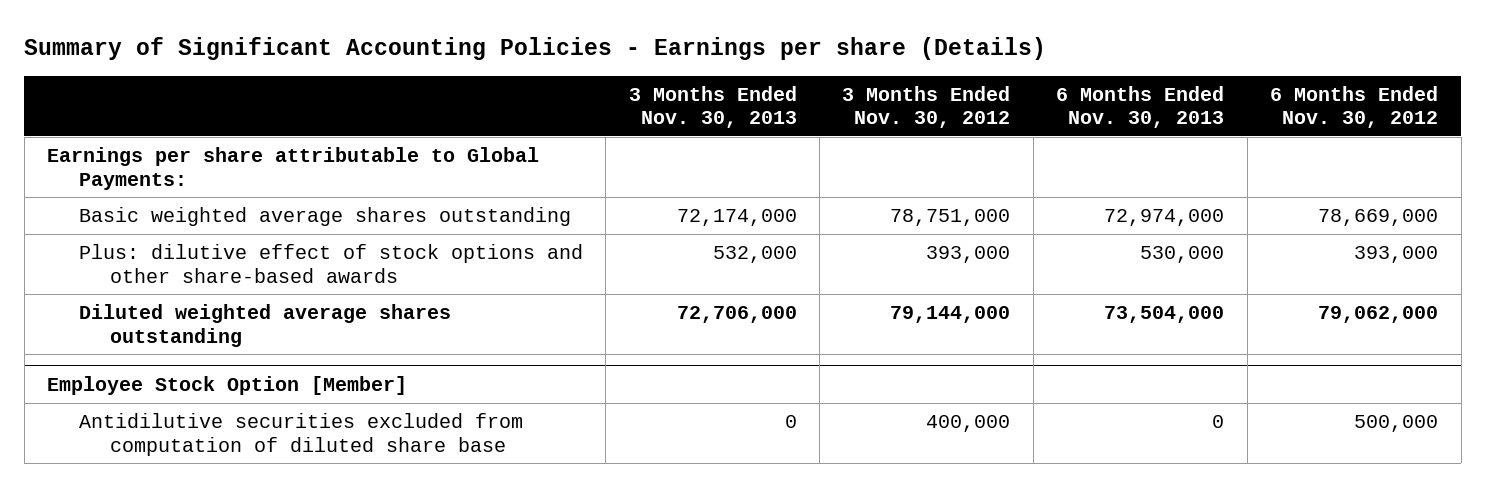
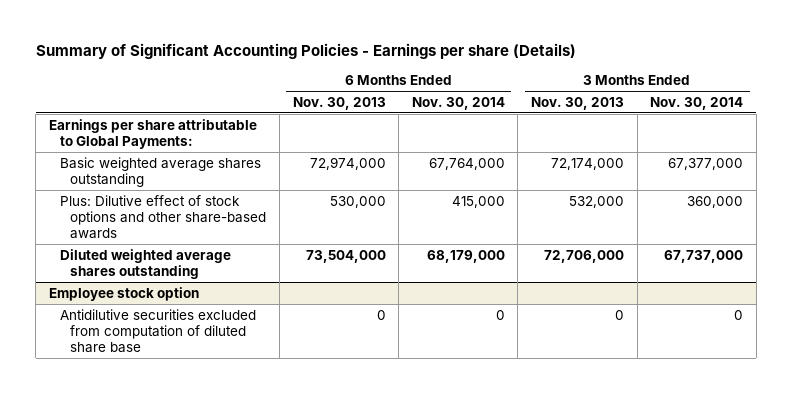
- | 3 Months Ended Nov. 30, 2013 | 3 Months Ended Nov. 30, 2012 | 6 Months Ended Nov. 30, 2013 | 6 Months Ended Nov. 30, 2012
+ | 6 Months Ended Nov. 30, 2013 | 6 Months Ended Nov. 30, 2014 | 3 Months Ended Nov. 30, 2013 | 3 Months Ended Nov. 30, 2014
- Plus: dilutive effect of stock options and other share-based awards | 532,000 | 393,000 | 530,000 | 393,000
+ Plus: Dilutive effect of stock options and other share-based awards | 530,000 | 415,000 | 532,000 | 360,000
- Employee Stock Option [Member]
+ Employee stock option

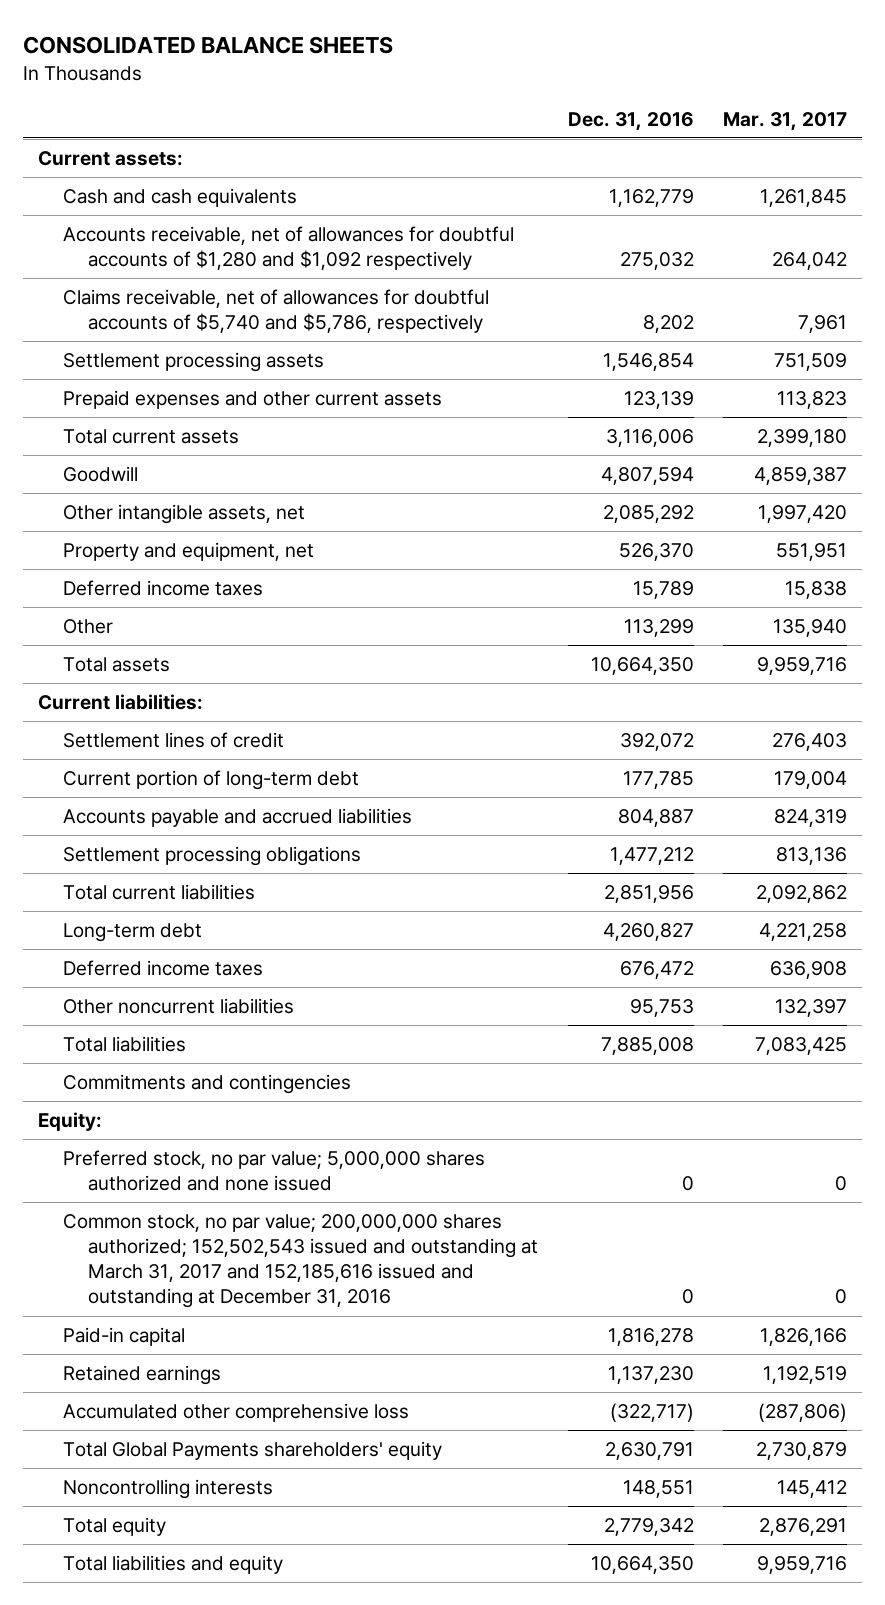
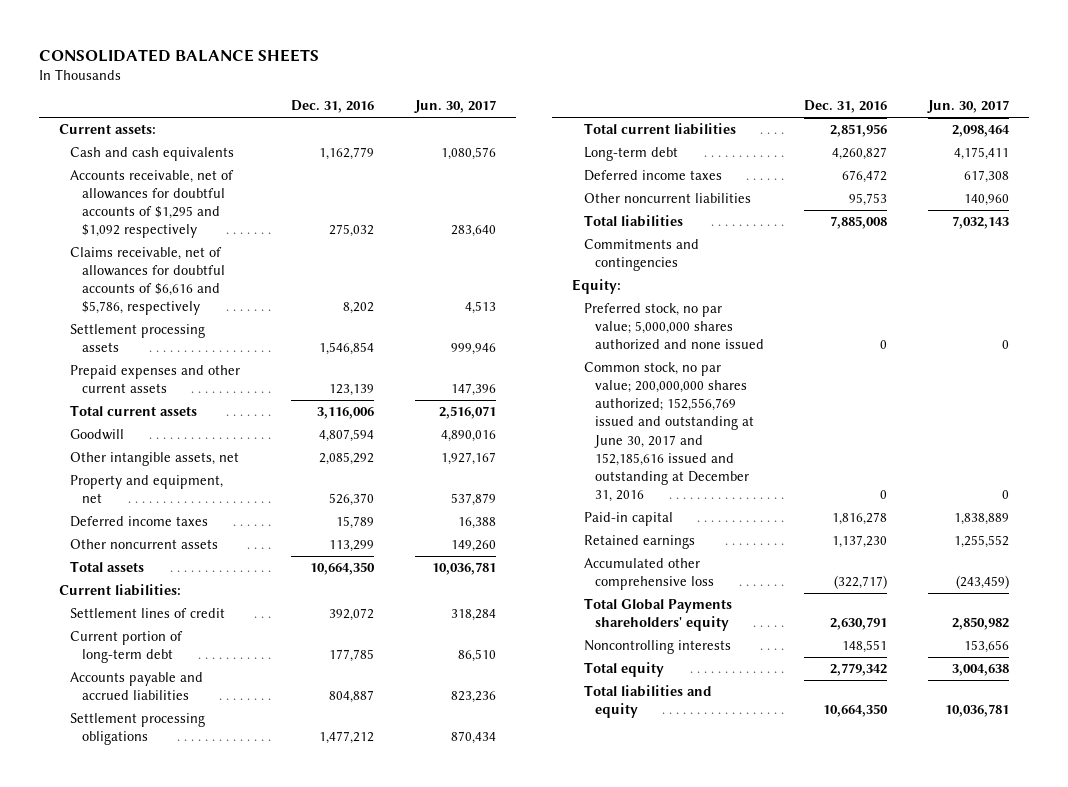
- | Dec. 31, 2016 | Mar. 31, 2017
+ | Dec. 31, 2016 | Jun. 30, 2017
- Accounts receivable, net of allowances for doubtful accounts of $1,280 and $1,092 respectively | 275,032 | 264,042
- Claims receivable, net of allowances for doubtful accounts of $5,740 and $5,786, respectively | 8,202 | 7,961
+ Accounts receivable, net of allowances for doubtful accounts of $1,295 and $1,092 respectively | 275,032 | 283,640
+ Claims receivable, net of allowances for doubtful accounts of $6,616 and $5,786, respectively | 8,202 | 4,513
- Other | 113,299 | 135,940
+ Other noncurrent assets | 113,299 | 149,260
- Common stock, no par value; 200,000,000 shares authorized; 152,502,543 issued and outstanding at March 31, 2017 and 152,185,616 issued and outstanding at December 31, 2016 | 0 | 0
+ Common stock, no par value; 200,000,000 shares authorized; 152,556,769 issued and outstanding at June 30, 2017 and 152,185,616 issued and outstanding at December 31, 2016 | 0 | 0

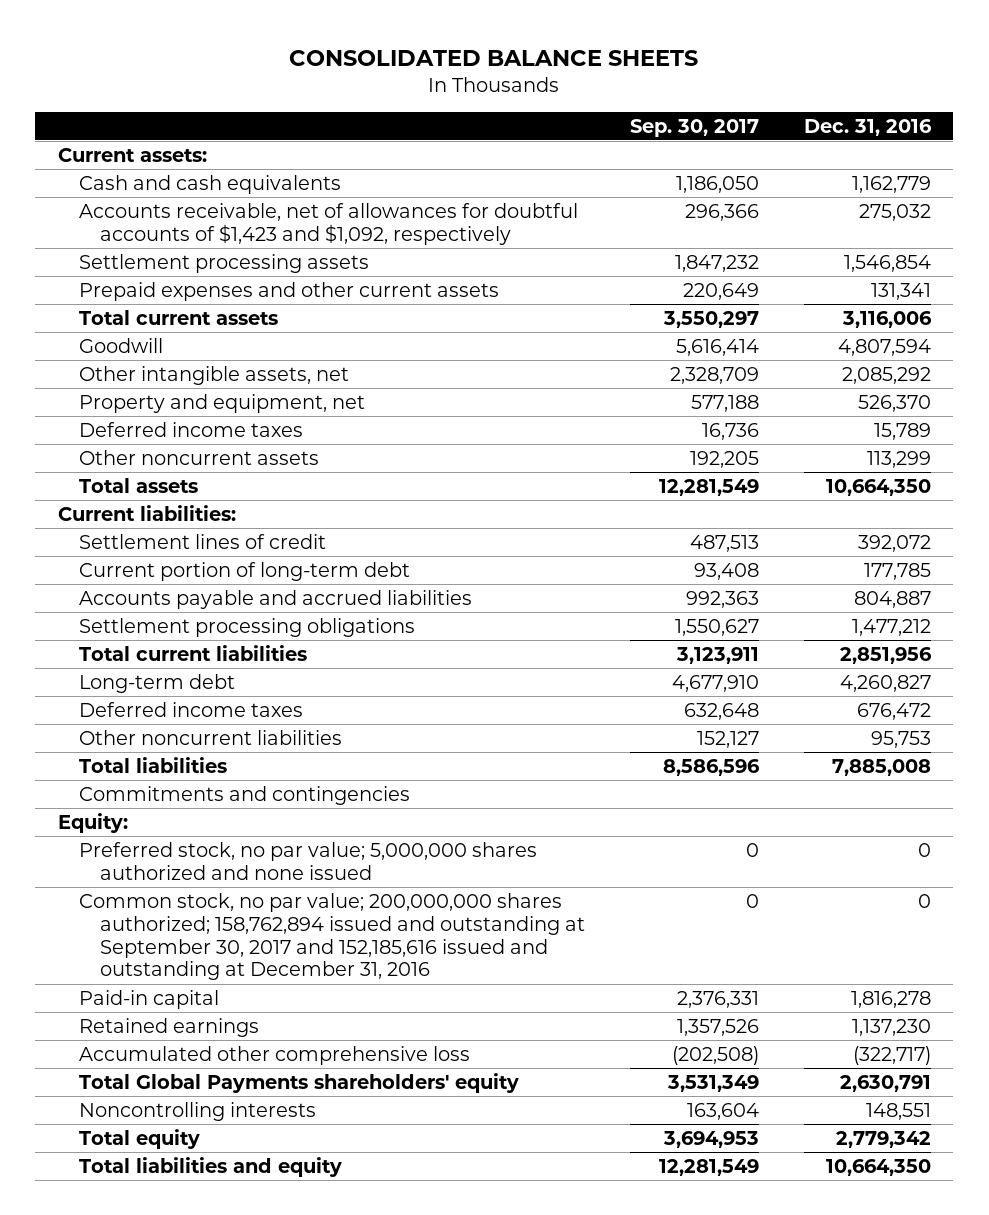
- | Dec. 31, 2016 | Jun. 30, 2017
+ | Sep. 30, 2017 | Dec. 31, 2016
- Accounts receivable, net of allowances for doubtful accounts of $1,295 and $1,092 respectively | 275,032 | 283,640
- Claims receivable, net of allowances for doubtful accounts of $6,616 and $5,786, respectively | 8,202 | 4,513
+ Accounts receivable, net of allowances for doubtful accounts of $1,423 and $1,092, respectively | 296,366 | 275,032
- Prepaid expenses and other current assets | 123,139 | 147,396
+ Prepaid expenses and other current assets | 220,649 | 131,341
- Common stock, no par value; 200,000,000 shares authorized; 152,556,769 issued and outstanding at June 30, 2017 and 152,185,616 issued and outstanding at December 31, 2016 | 0 | 0
+ Common stock, no par value; 200,000,000 shares authorized; 158,762,894 issued and outstanding at September 30, 2017 and 152,185,616 issued and outstanding at December 31, 2016 | 0 | 0

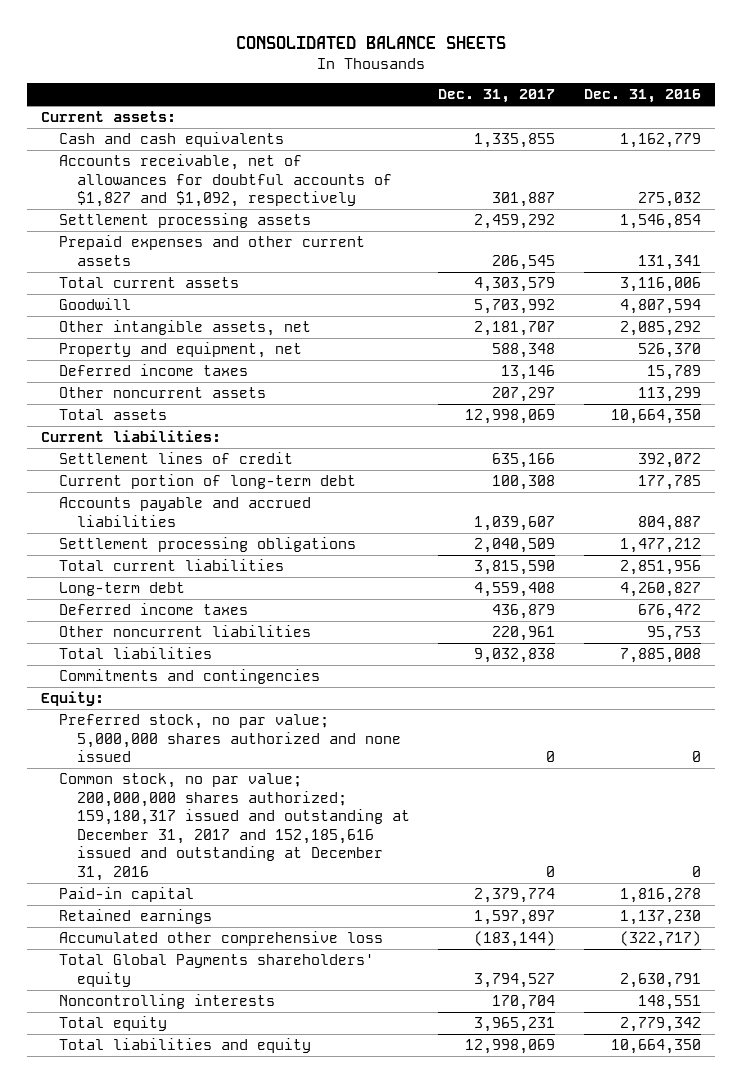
- | Sep. 30, 2017 | Dec. 31, 2016
+ | Dec. 31, 2017 | Dec. 31, 2016
- Accounts receivable, net of allowances for doubtful accounts of $1,423 and $1,092, respectively | 296,366 | 275,032
+ Accounts receivable, net of allowances for doubtful accounts of $1,827 and $1,092, respectively | 301,887 | 275,032
- Common stock, no par value; 200,000,000 shares authorized; 158,762,894 issued and outstanding at September 30, 2017 and 152,185,616 issued and outstanding at December 31, 2016 | 0 | 0
+ Common stock, no par value; 200,000,000 shares authorized; 159,180,317 issued and outstanding at December 31, 2017 and 152,185,616 issued and outstanding at December 31, 2016 | 0 | 0

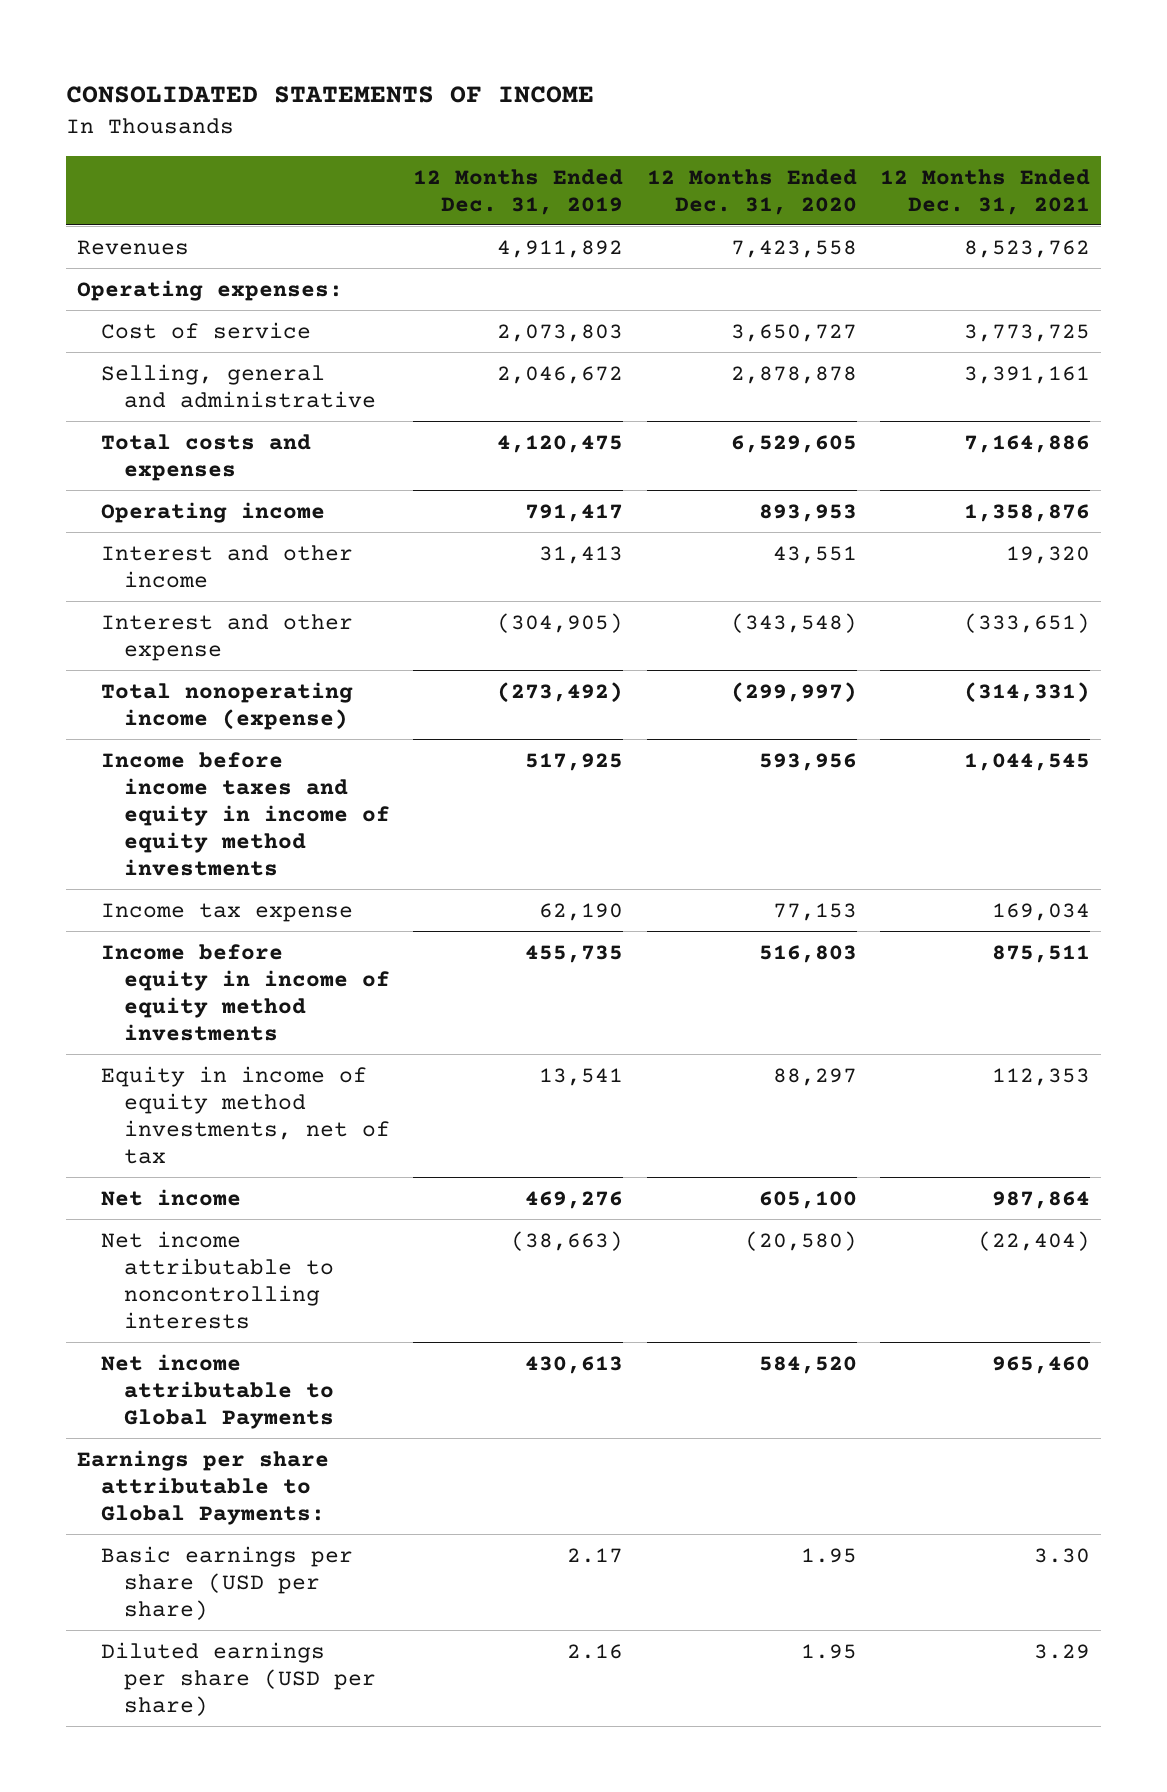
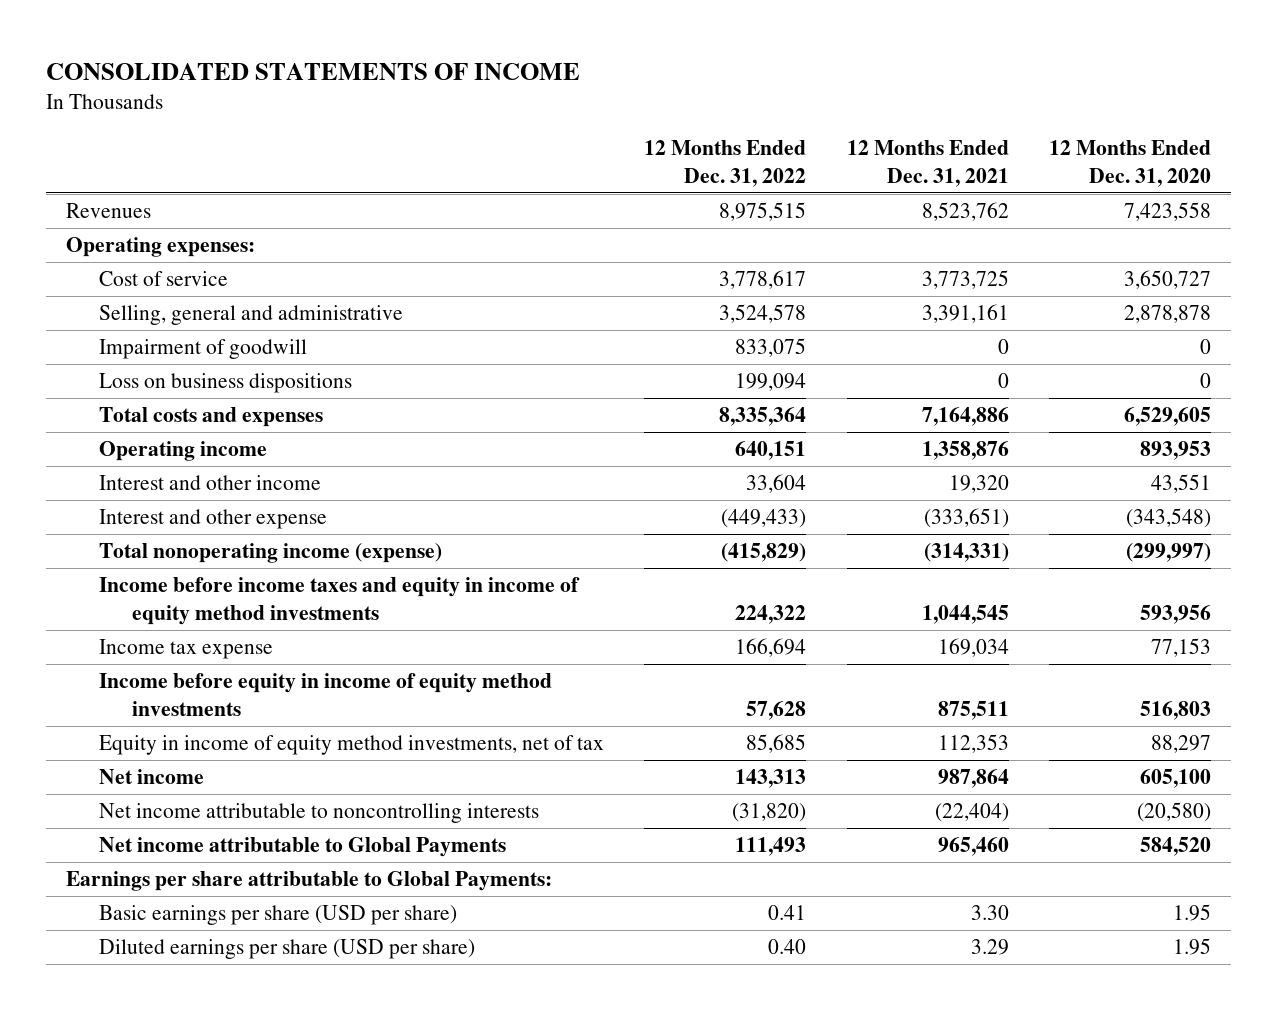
- | 12 Months Ended Dec. 31, 2019 | 12 Months Ended Dec. 31, 2020 | 12 Months Ended Dec. 31, 2021
+ | 12 Months Ended Dec. 31, 2022 | 12 Months Ended Dec. 31, 2021 | 12 Months Ended Dec. 31, 2020
+ Impairment of goodwill | 833,075 | 0 | 0
+ Loss on business dispositions | 199,094 | 0 | 0

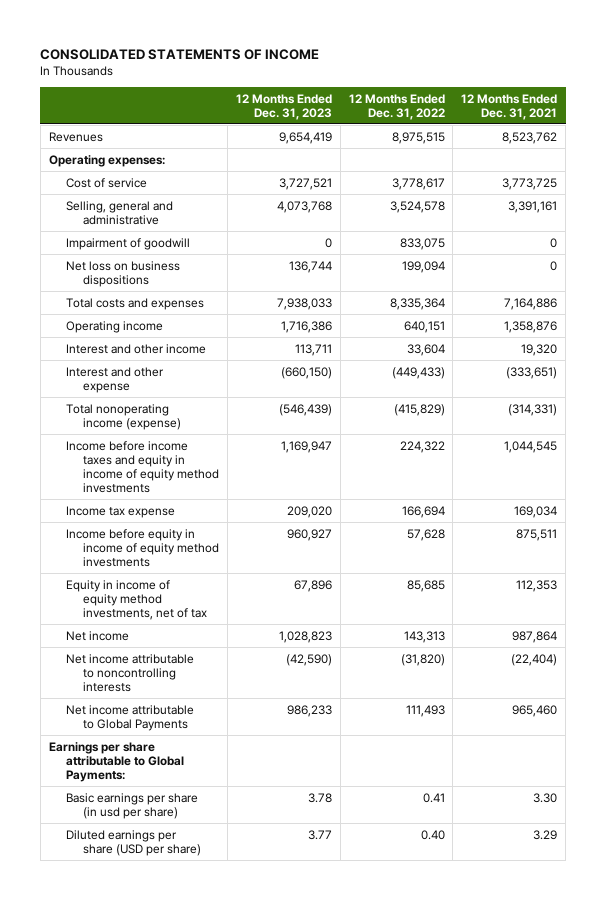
- | 12 Months Ended Dec. 31, 2022 | 12 Months Ended Dec. 31, 2021 | 12 Months Ended Dec. 31, 2020
+ | 12 Months Ended Dec. 31, 2023 | 12 Months Ended Dec. 31, 2022 | 12 Months Ended Dec. 31, 2021
- Loss on business dispositions | 199,094 | 0 | 0
+ Net loss on business dispositions | 136,744 | 199,094 | 0
- Basic earnings per share (USD per share) | 0.41 | 3.30 | 1.95
+ Basic earnings per share (in usd per share) | 3.78 | 0.41 | 3.30

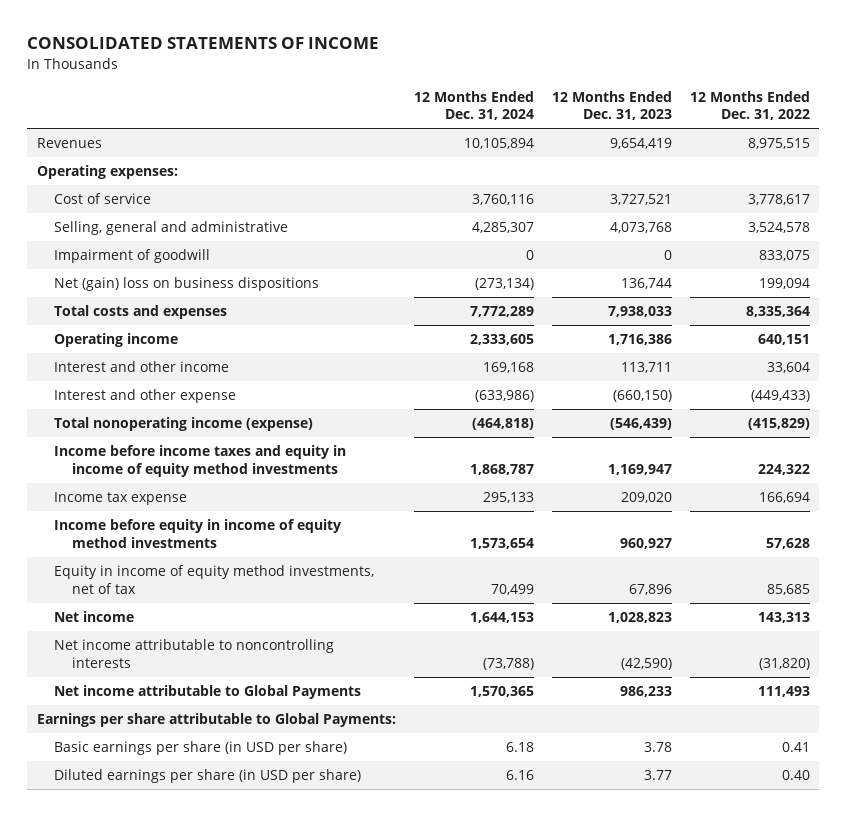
- | 12 Months Ended Dec. 31, 2023 | 12 Months Ended Dec. 31, 2022 | 12 Months Ended Dec. 31, 2021
+ | 12 Months Ended Dec. 31, 2024 | 12 Months Ended Dec. 31, 2023 | 12 Months Ended Dec. 31, 2022
- Net loss on business dispositions | 136,744 | 199,094 | 0
+ Net (gain) loss on business dispositions | (273,134) | 136,744 | 199,094
- Basic earnings per share (in usd per share) | 3.78 | 0.41 | 3.30
- Diluted earnings per share (USD per share) | 3.77 | 0.40 | 3.29
+ Basic earnings per share (in USD per share) | 6.18 | 3.78 | 0.41
+ Diluted earnings per share (in USD per share) | 6.16 | 3.77 | 0.40

